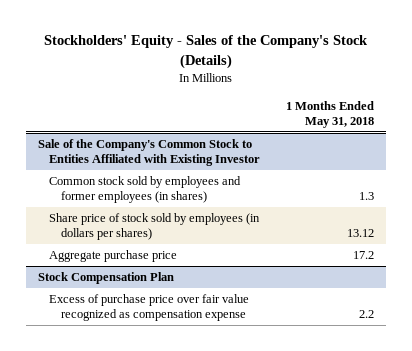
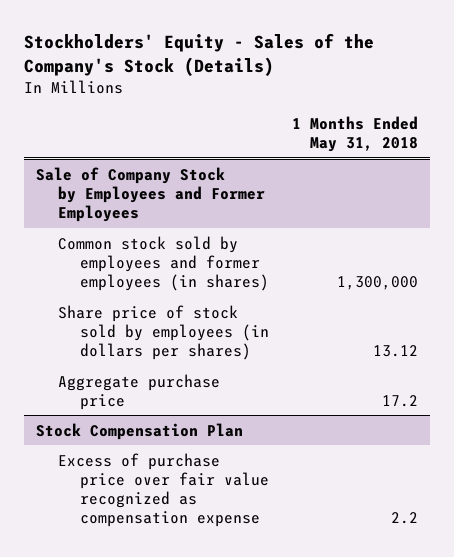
- Sale of the Company's Common Stock to Entities Affiliated with Existing Investor
- Common stock sold by employees and former employees (in shares) | 1.3
+ Sale of Company Stock by Employees and Former Employees
+ Common stock sold by employees and former employees (in shares) | 1,300,000

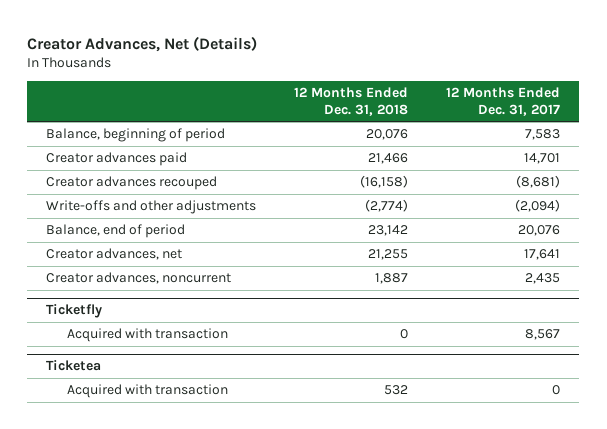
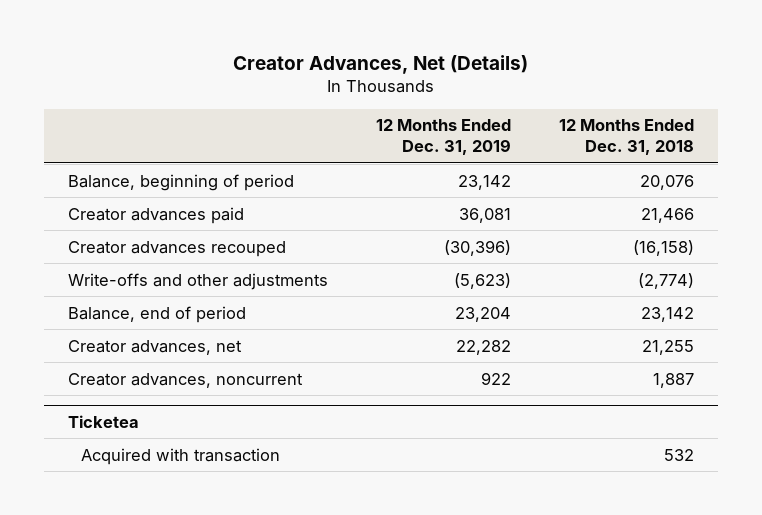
- | 12 Months Ended Dec. 31, 2018 | 12 Months Ended Dec. 31, 2017
+ | 12 Months Ended Dec. 31, 2019 | 12 Months Ended Dec. 31, 2018
- Ticketfly
- Acquired with transaction | 0 | 8,567

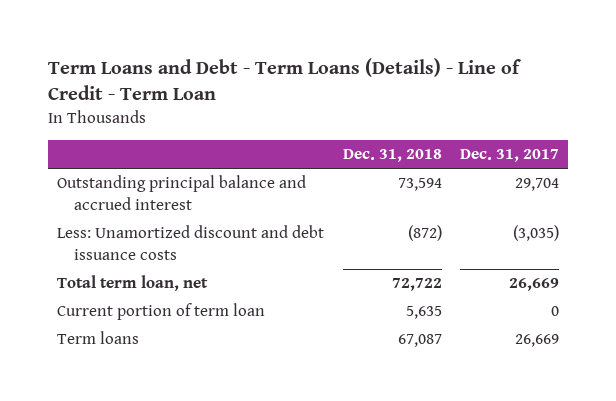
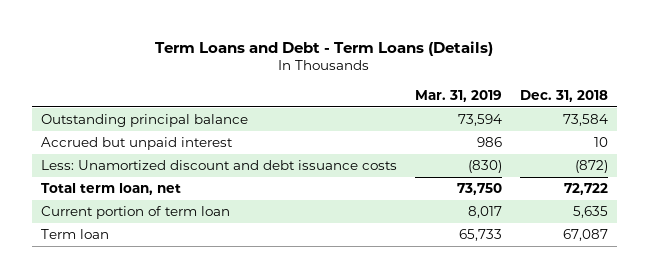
- Term Loans and Debt - Term Loans (Details) - Line of Credit - Term Loan
+ Term Loans and Debt - Term Loans (Details)
- | Dec. 31, 2018 | Dec. 31, 2017
+ | Mar. 31, 2019 | Dec. 31, 2018
- Outstanding principal balance and accrued interest | 73,594 | 29,704
+ Outstanding principal balance | 73,594 | 73,584
+ Accrued but unpaid interest | 986 | 10
- Term loans | 67,087 | 26,669
+ Term loan | 65,733 | 67,087

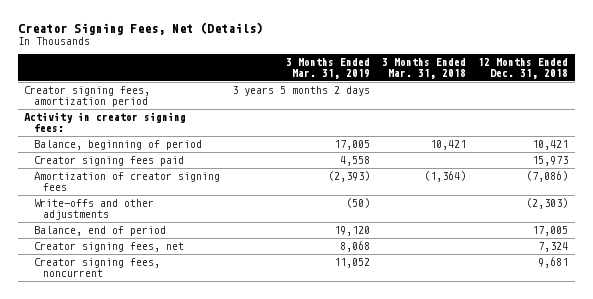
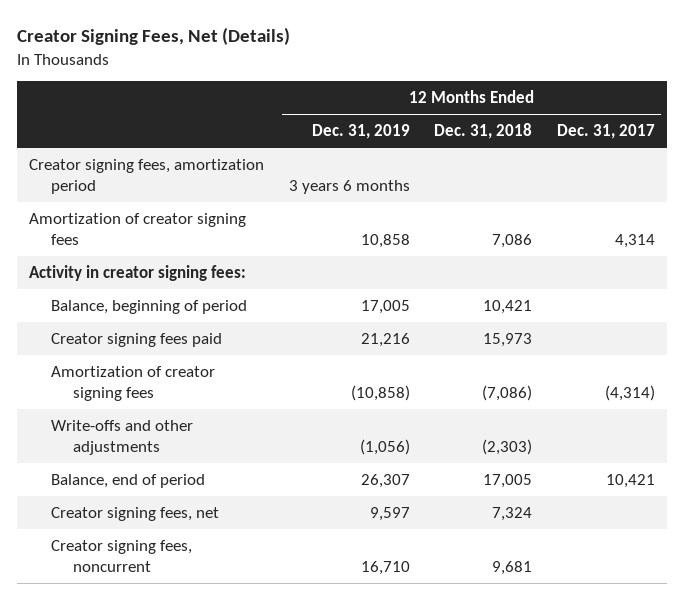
- | 3 Months Ended Mar. 31, 2019 | 3 Months Ended Mar. 31, 2018 | 12 Months Ended Dec. 31, 2018
+ | 12 Months Ended Dec. 31, 2019 | 12 Months Ended Dec. 31, 2018 | 12 Months Ended Dec. 31, 2017
+ Amortization of creator signing fees | 10,858 | 7,086 | 4,314

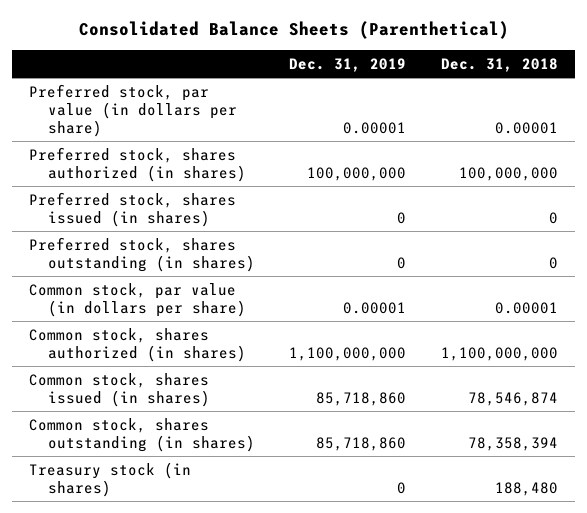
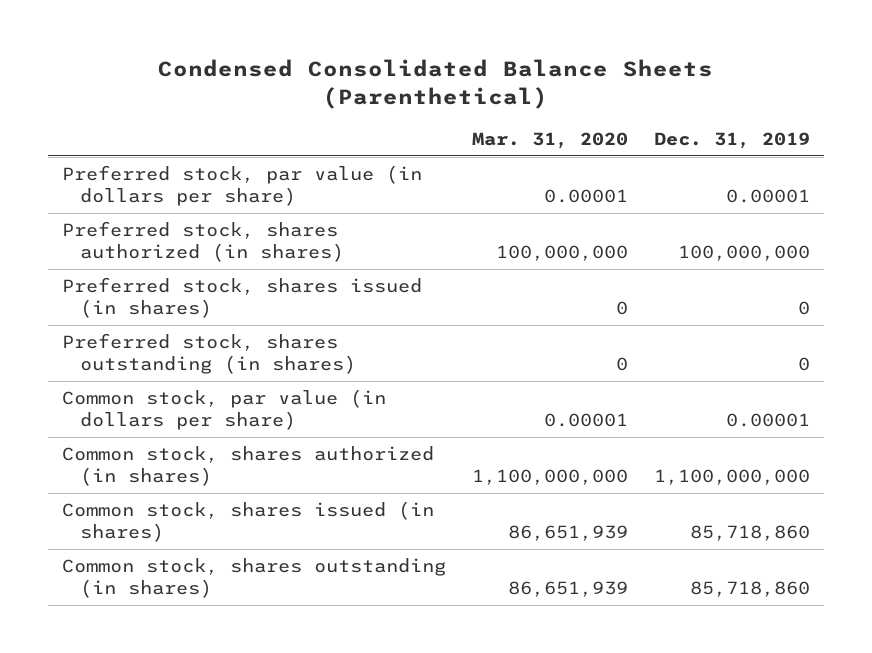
- Consolidated Balance Sheets (Parenthetical)
+ Condensed Consolidated Balance Sheets (Parenthetical)
- | Dec. 31, 2019 | Dec. 31, 2018
+ | Mar. 31, 2020 | Dec. 31, 2019
- Treasury stock (in shares) | 0 | 188,480

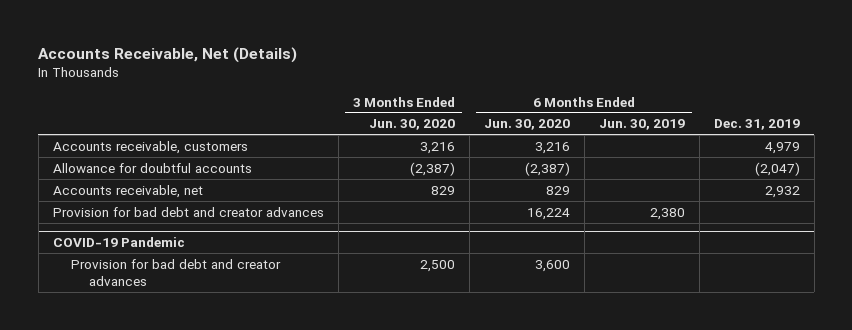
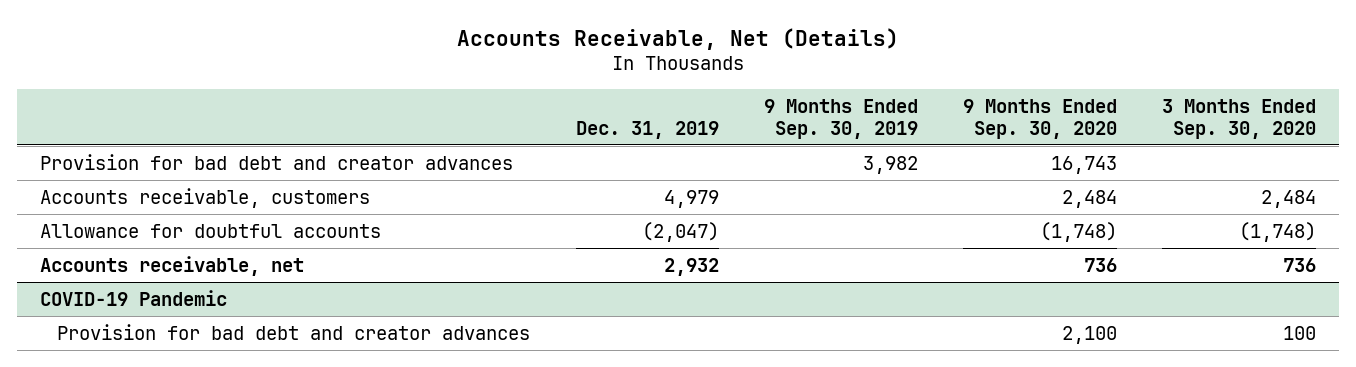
- | 3 Months Ended Jun. 30, 2020 | 6 Months Ended Jun. 30, 2020 | 6 Months Ended Jun. 30, 2019 | Dec. 31, 2019
+ | Dec. 31, 2019 | 9 Months Ended Sep. 30, 2019 | 9 Months Ended Sep. 30, 2020 | 3 Months Ended Sep. 30, 2020
moved up: Provision for bad debt and creator advances | | 3,982 | 16,743 |

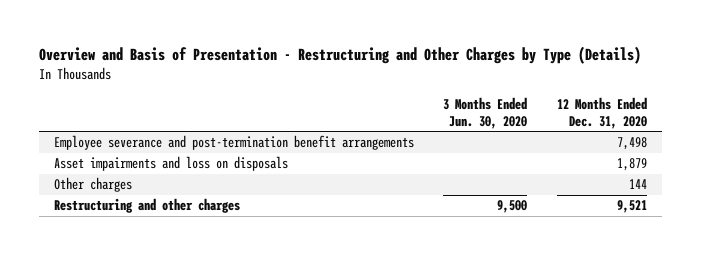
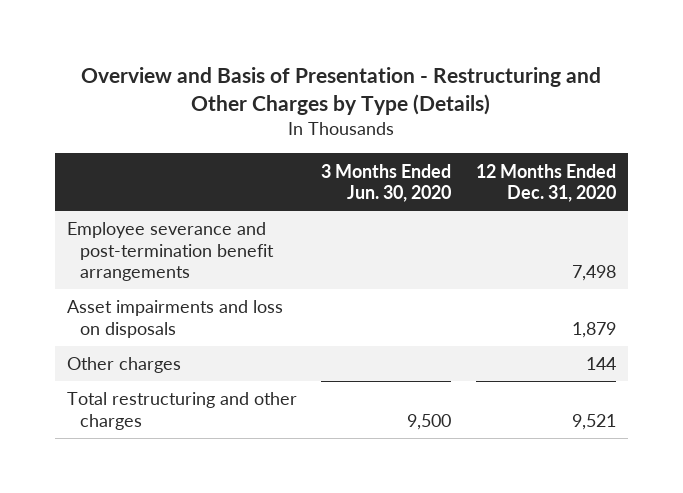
- Restructuring and other charges | 9,500 | 9,521
+ Total restructuring and other charges | 9,500 | 9,521

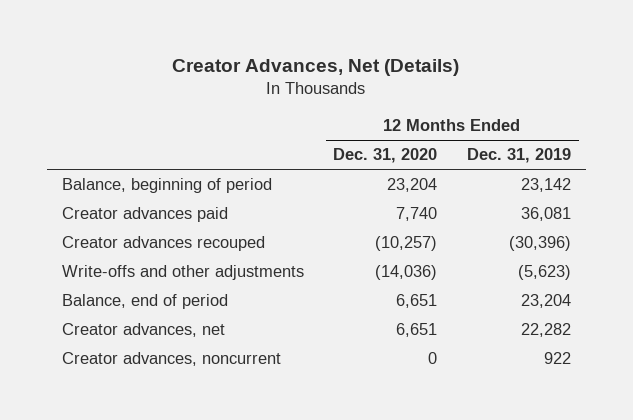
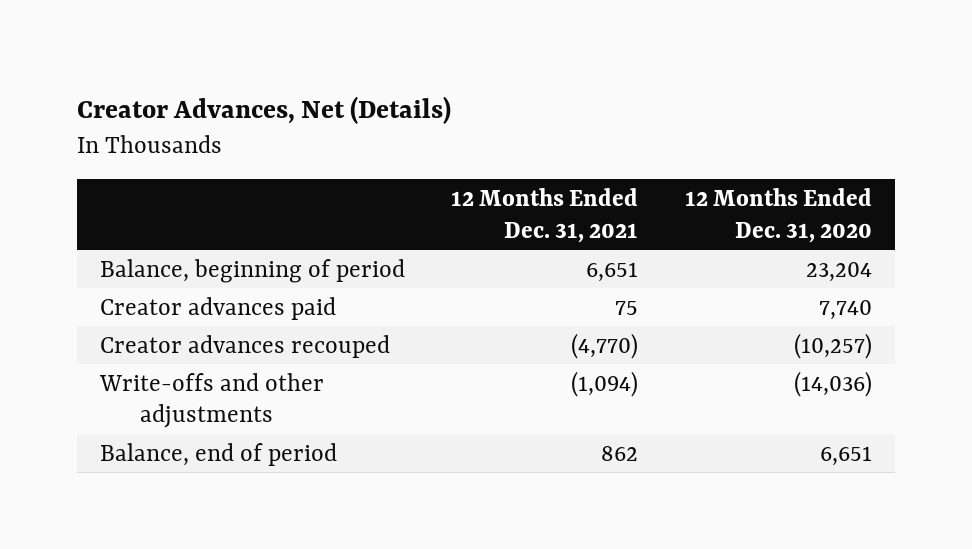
- | 12 Months Ended Dec. 31, 2020 | 12 Months Ended Dec. 31, 2019
+ | 12 Months Ended Dec. 31, 2021 | 12 Months Ended Dec. 31, 2020
- Creator advances, net | 6,651 | 22,282
- Creator advances, noncurrent | 0 | 922

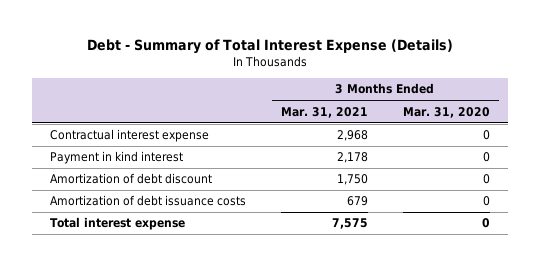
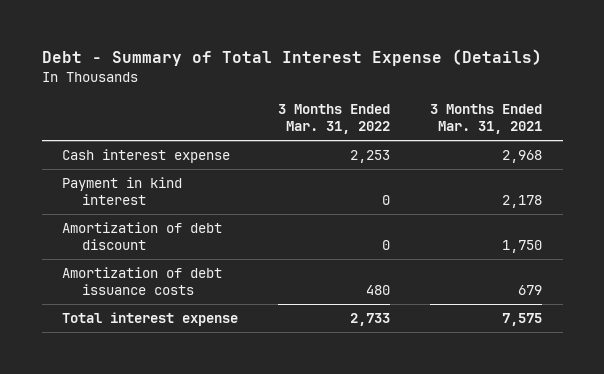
- | 3 Months Ended Mar. 31, 2021 | 3 Months Ended Mar. 31, 2020
+ | 3 Months Ended Mar. 31, 2022 | 3 Months Ended Mar. 31, 2021
- Contractual interest expense | 2,968 | 0
+ Cash interest expense | 2,253 | 2,968

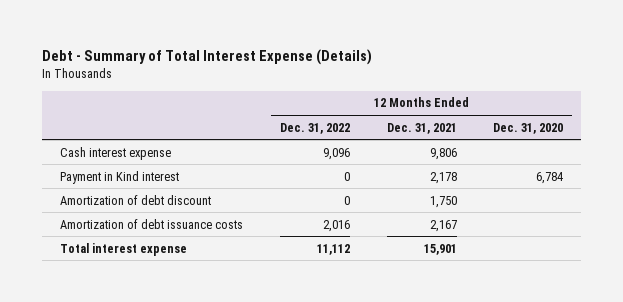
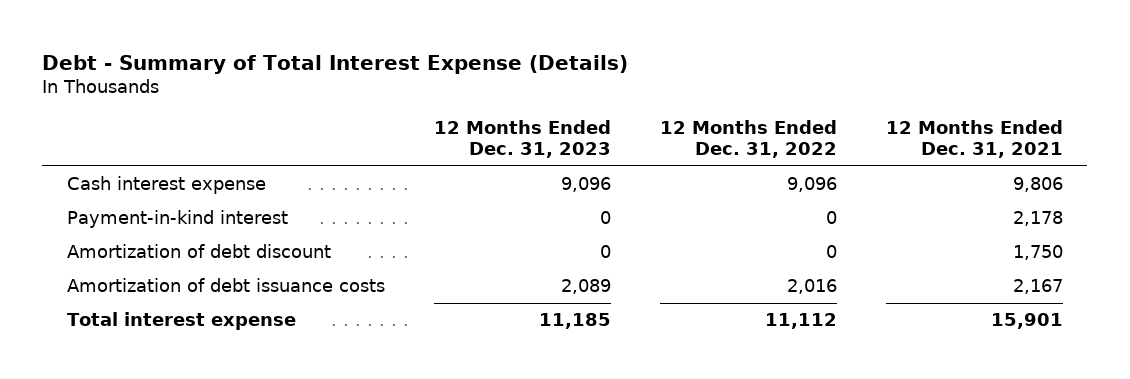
- | 12 Months Ended Dec. 31, 2022 | 12 Months Ended Dec. 31, 2021 | 12 Months Ended Dec. 31, 2020
+ | 12 Months Ended Dec. 31, 2023 | 12 Months Ended Dec. 31, 2022 | 12 Months Ended Dec. 31, 2021
- Payment in Kind interest | 0 | 2,178 | 6,784
+ Payment-in-kind interest | 0 | 0 | 2,178

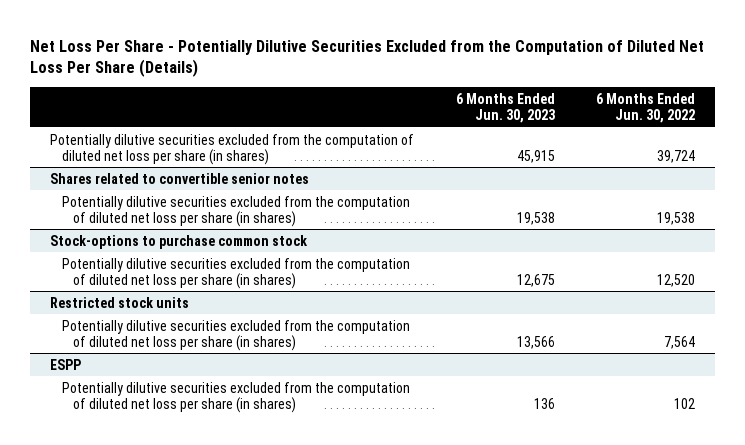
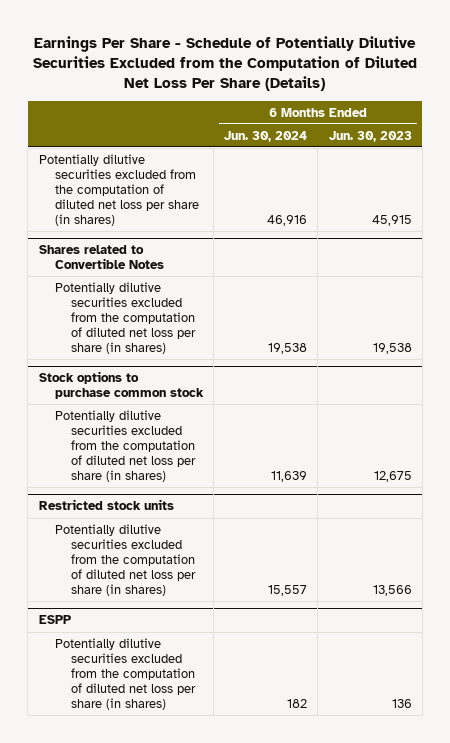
- Net Loss Per Share - Potentially Dilutive Securities Excluded from the Computation of Diluted Net Loss Per Share (Details)
+ Earnings Per Share - Schedule of Potentially Dilutive Securities Excluded from the Computation of Diluted Net Loss Per Share (Details)
- | 6 Months Ended Jun. 30, 2023 | 6 Months Ended Jun. 30, 2022
+ | 6 Months Ended Jun. 30, 2024 | 6 Months Ended Jun. 30, 2023
- Shares related to convertible senior notes
+ Shares related to Convertible Notes
- Stock-options to purchase common stock
+ Stock options to purchase common stock

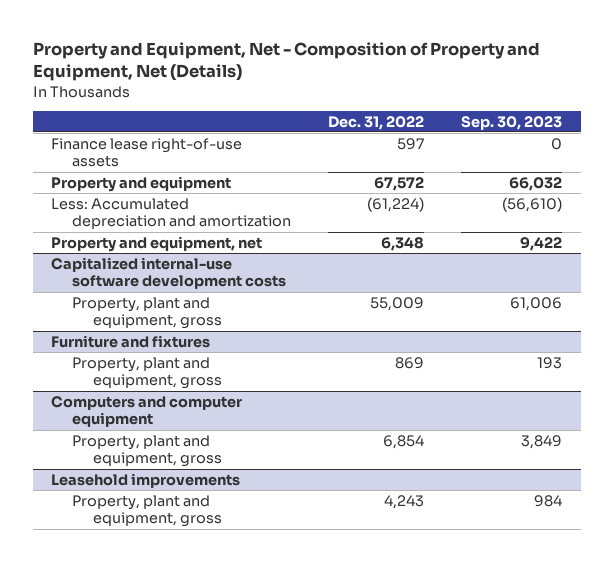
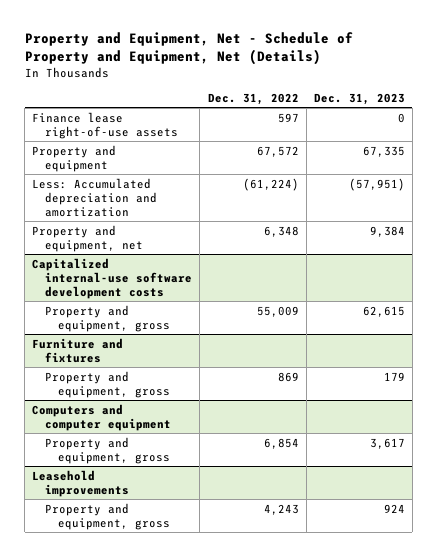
- Property and Equipment, Net - Composition of Property and Equipment, Net (Details)
+ Property and Equipment, Net - Schedule of Property and Equipment, Net (Details)
- | Dec. 31, 2022 | Sep. 30, 2023
+ | Dec. 31, 2022 | Dec. 31, 2023
@ Capitalized internal-use software development costs
- Property, plant and equipment, gross | 55,009 | 61,006
+ Property and equipment, gross | 55,009 | 62,615
@ Furniture and fixtures
- Property, plant and equipment, gross | 869 | 193
+ Property and equipment, gross | 869 | 179
@ Computers and computer equipment
- Property, plant and equipment, gross | 6,854 | 3,849
+ Property and equipment, gross | 6,854 | 3,617
@ Leasehold improvements
- Property, plant and equipment, gross | 4,243 | 984
+ Property and equipment, gross | 4,243 | 924

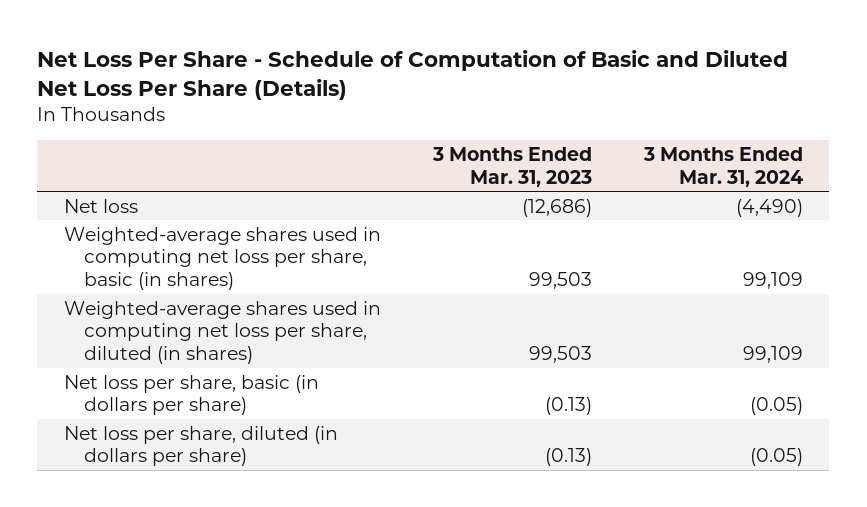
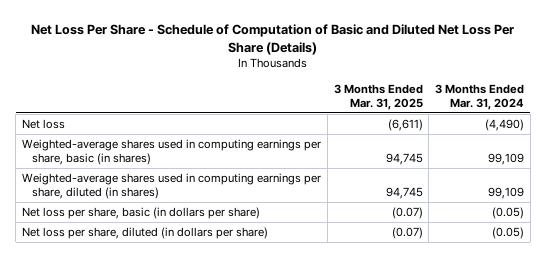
- | 3 Months Ended Mar. 31, 2023 | 3 Months Ended Mar. 31, 2024
+ | 3 Months Ended Mar. 31, 2025 | 3 Months Ended Mar. 31, 2024
- Weighted-average shares used in computing net loss per share, basic (in shares) | 99,503 | 99,109
- Weighted-average shares used in computing net loss per share, diluted (in shares) | 99,503 | 99,109
+ Weighted-average shares used in computing earnings per share, basic (in shares) | 94,745 | 99,109
+ Weighted-average shares used in computing earnings per share, diluted (in shares) | 94,745 | 99,109

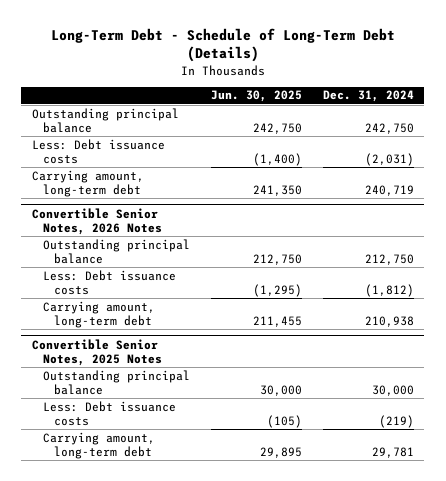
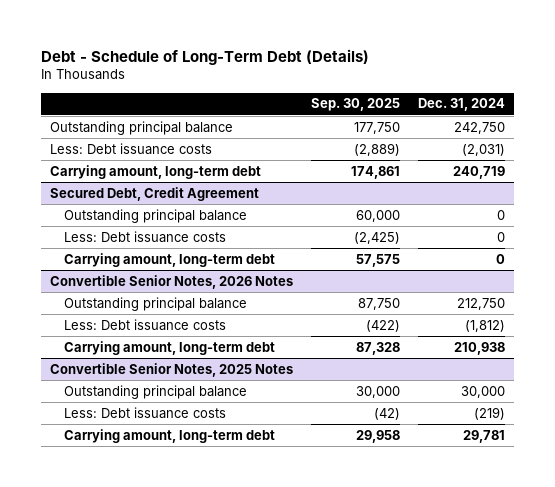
- Long-Term Debt - Schedule of Long-Term Debt (Details)
+ Debt - Schedule of Long-Term Debt (Details)
- | Jun. 30, 2025 | Dec. 31, 2024
+ | Sep. 30, 2025 | Dec. 31, 2024
+ Secured Debt, Credit Agreement
+ Outstanding principal balance | 60,000 | 0
+ Less: Debt issuance costs | (2,425) | 0
+ Carrying amount, long-term debt | 57,575 | 0

